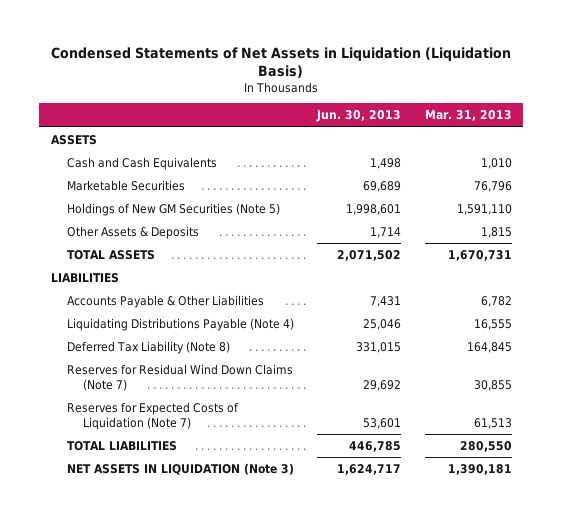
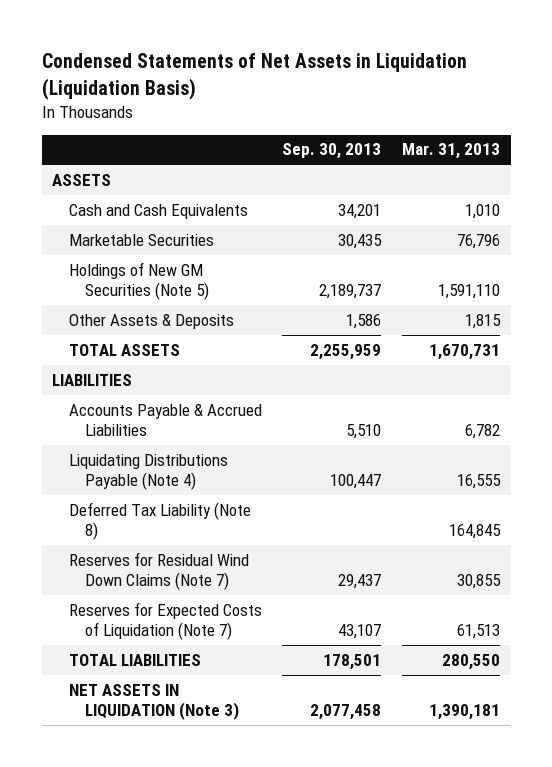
- | Jun. 30, 2013 | Mar. 31, 2013
+ | Sep. 30, 2013 | Mar. 31, 2013
- Accounts Payable & Other Liabilities | 7,431 | 6,782
+ Accounts Payable & Accrued Liabilities | 5,510 | 6,782

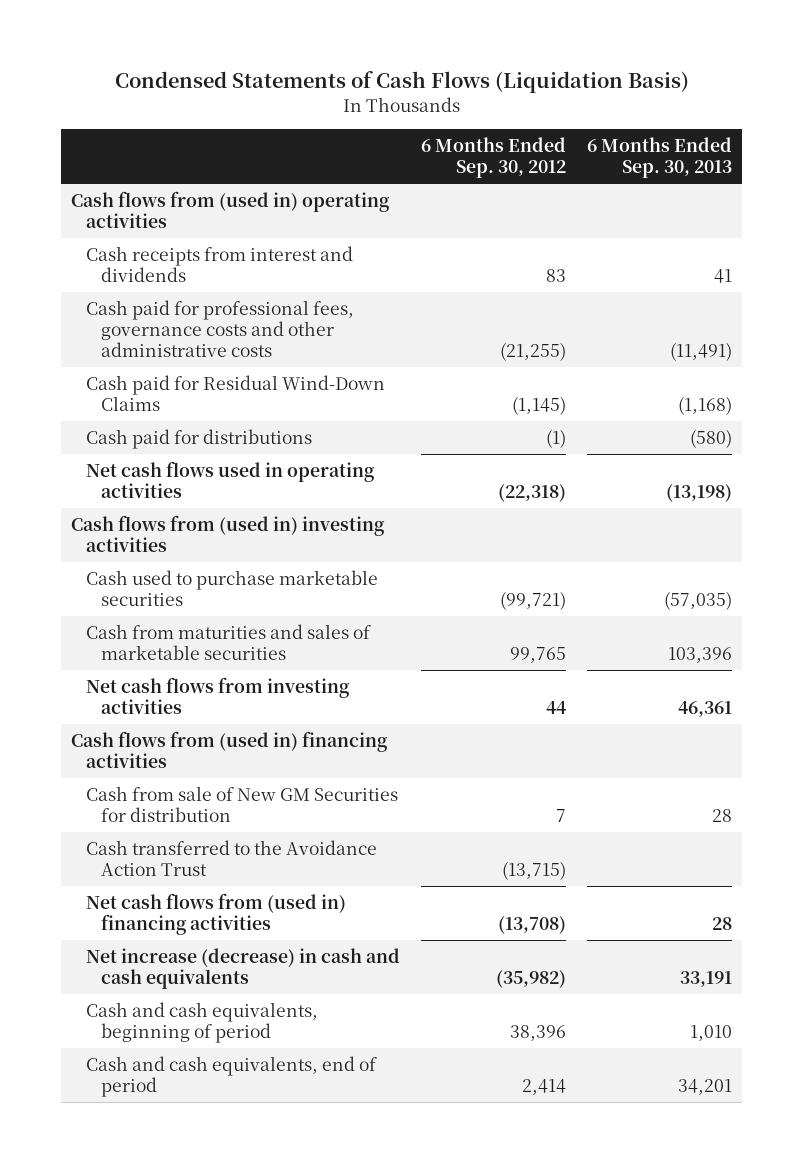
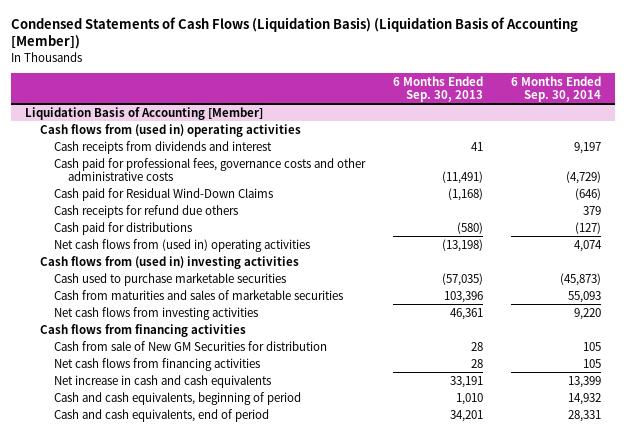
- Condensed Statements of Cash Flows (Liquidation Basis)
+ Condensed Statements of Cash Flows (Liquidation Basis) (Liquidation Basis of Accounting [Member])
- | 6 Months Ended Sep. 30, 2012 | 6 Months Ended Sep. 30, 2013
+ | 6 Months Ended Sep. 30, 2013 | 6 Months Ended Sep. 30, 2014
+ Liquidation Basis of Accounting [Member]
- Cash receipts from interest and dividends | 83 | 41
+ Cash receipts from dividends and interest | 41 | 9,197
+ Cash receipts for refund due others | | 379
- Net cash flows used in operating activities | (22,318) | (13,198)
+ Net cash flows from (used in) operating activities | (13,198) | 4,074
- Cash flows from (used in) financing activities
+ Cash flows from financing activities
- Cash transferred to the Avoidance Action Trust | (13,715) |
- Net cash flows from (used in) financing activities | (13,708) | 28
- Net increase (decrease) in cash and cash equivalents | (35,982) | 33,191
+ Net cash flows from financing activities | 28 | 105
+ Net increase in cash and cash equivalents | 33,191 | 13,399

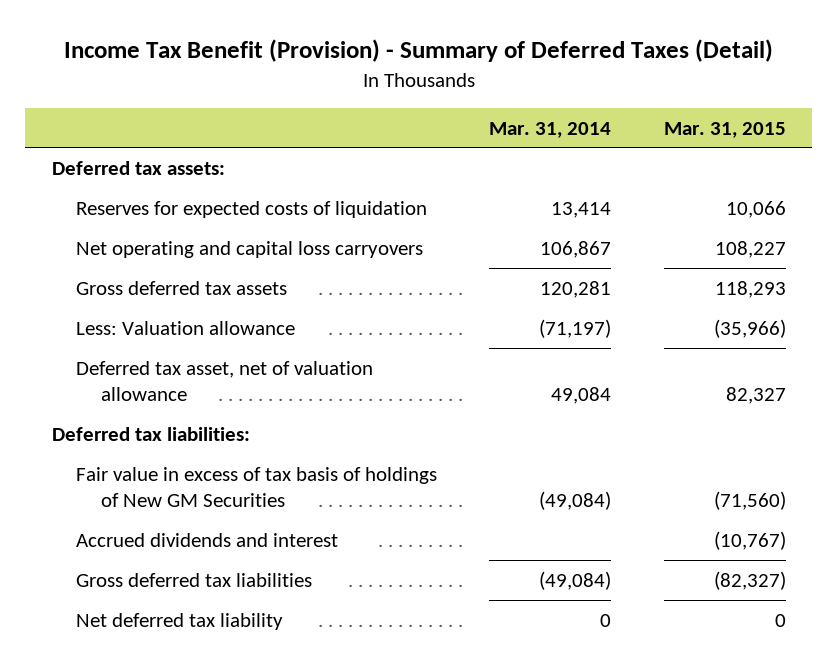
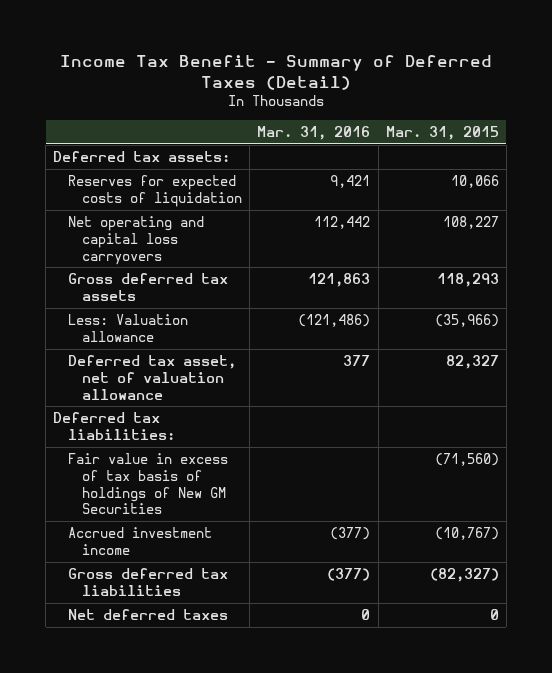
- Income Tax Benefit (Provision) - Summary of Deferred Taxes (Detail)
+ Income Tax Benefit - Summary of Deferred Taxes (Detail)
- | Mar. 31, 2014 | Mar. 31, 2015
+ | Mar. 31, 2016 | Mar. 31, 2015
- Accrued dividends and interest | | (10,767)
+ Accrued investment income | (377) | (10,767)
- Net deferred tax liability | 0 | 0
+ Net deferred taxes | 0 | 0

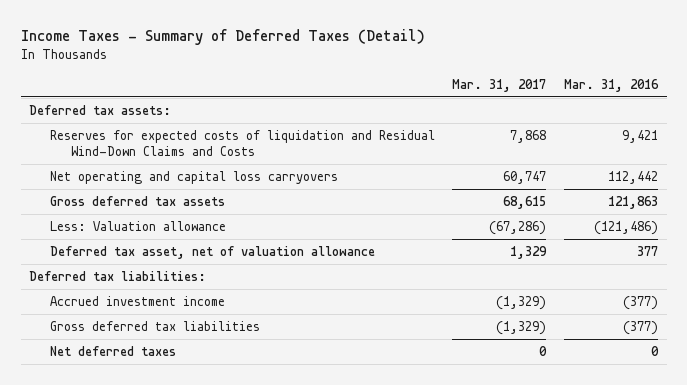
- Income Tax Benefit - Summary of Deferred Taxes (Detail)
+ Income Taxes - Summary of Deferred Taxes (Detail)
- | Mar. 31, 2016 | Mar. 31, 2015
+ | Mar. 31, 2017 | Mar. 31, 2016
- Reserves for expected costs of liquidation | 9,421 | 10,066
+ Reserves for expected costs of liquidation and Residual Wind-Down Claims and Costs | 7,868 | 9,421
- Fair value in excess of tax basis of holdings of New GM Securities | | (71,560)

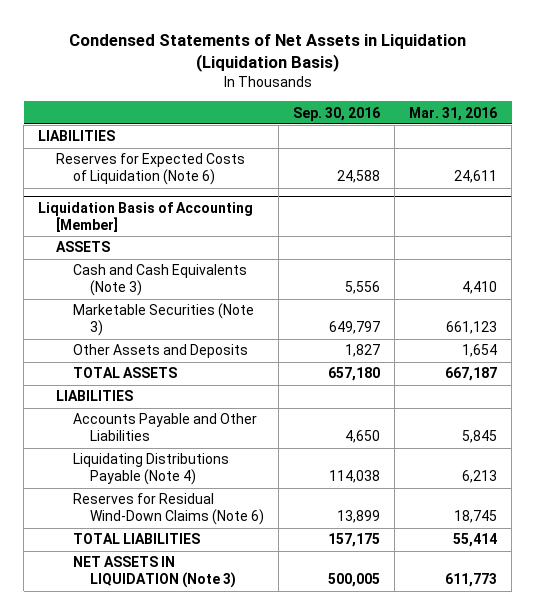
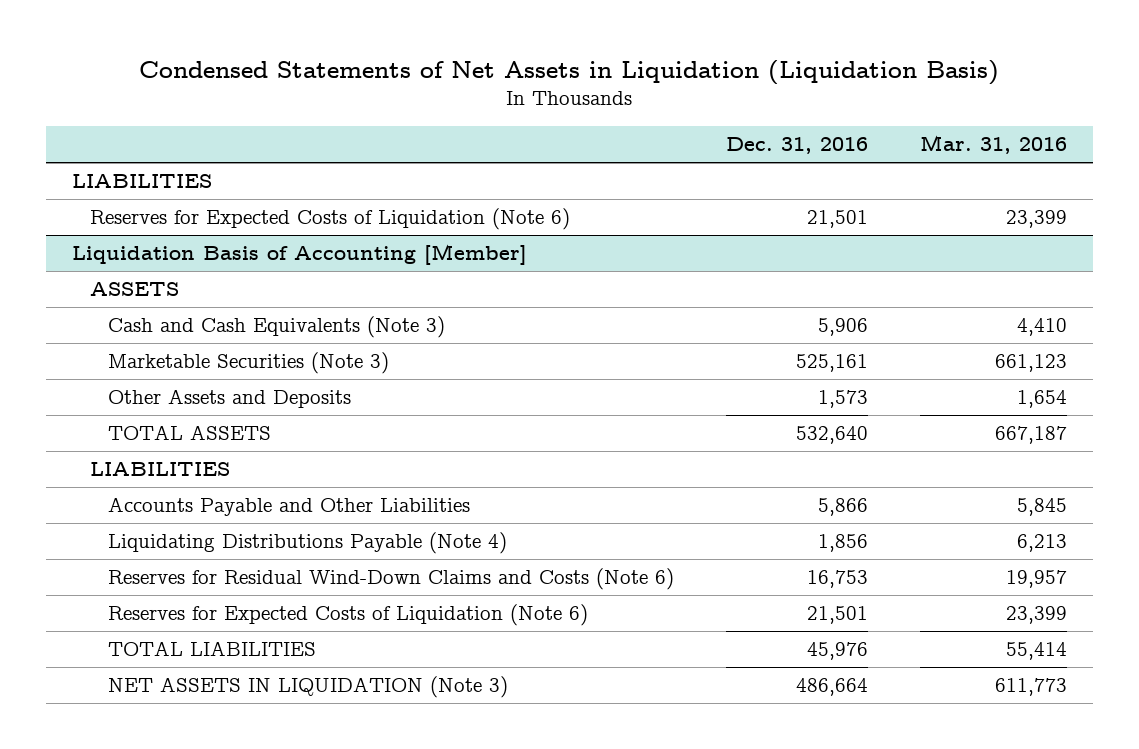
- | Sep. 30, 2016 | Mar. 31, 2016
+ | Dec. 31, 2016 | Mar. 31, 2016
- Reserves for Expected Costs of Liquidation (Note 6) | 24,588 | 24,611
+ Reserves for Expected Costs of Liquidation (Note 6) | 21,501 | 23,399
@ Liquidation Basis of Accounting [Member]
- Reserves for Residual Wind-Down Claims (Note 6) | 13,899 | 18,745
+ Reserves for Residual Wind-Down Claims and Costs (Note 6) | 16,753 | 19,957
+ Reserves for Expected Costs of Liquidation (Note 6) | 21,501 | 23,399

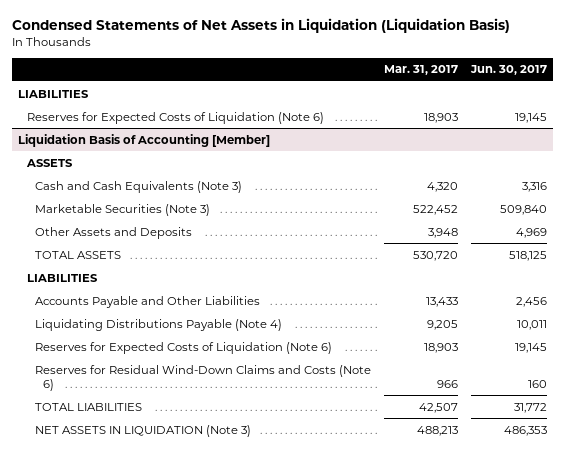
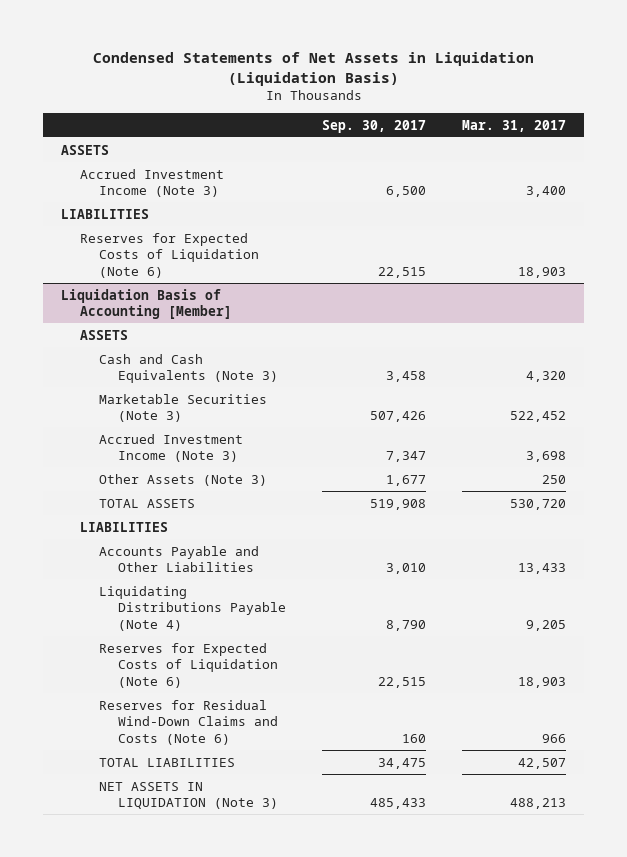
- | Mar. 31, 2017 | Jun. 30, 2017
+ | Sep. 30, 2017 | Mar. 31, 2017
+ ASSETS
+ Accrued Investment Income (Note 3) | 6,500 | 3,400
@ Liquidation Basis of Accounting [Member]
- Other Assets and Deposits | 3,948 | 4,969
+ Accrued Investment Income (Note 3) | 7,347 | 3,698
+ Other Assets (Note 3) | 1,677 | 250

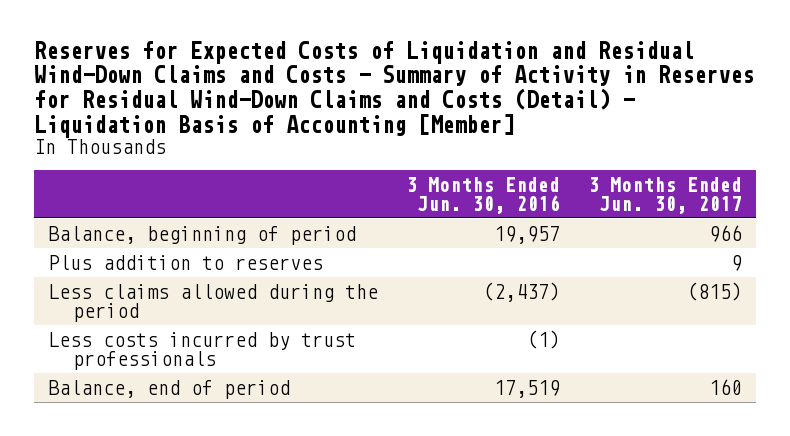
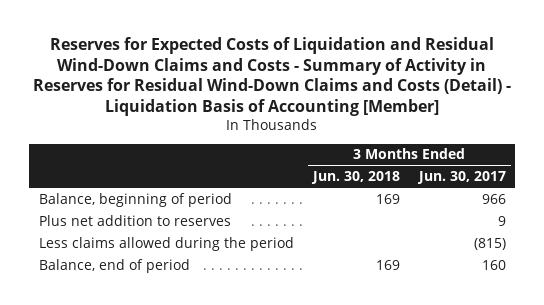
- | 3 Months Ended Jun. 30, 2016 | 3 Months Ended Jun. 30, 2017
+ | 3 Months Ended Jun. 30, 2018 | 3 Months Ended Jun. 30, 2017
- Plus addition to reserves | | 9
+ Plus net addition to reserves | | 9
- Less costs incurred by trust professionals | (1) |

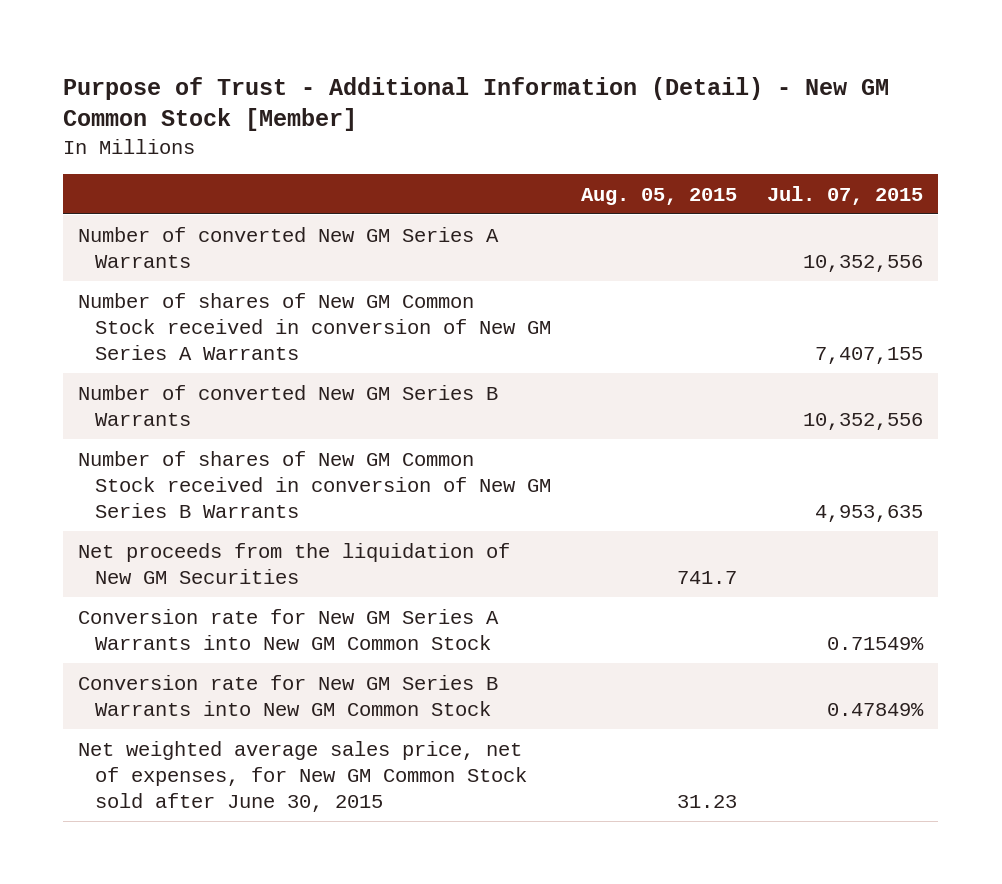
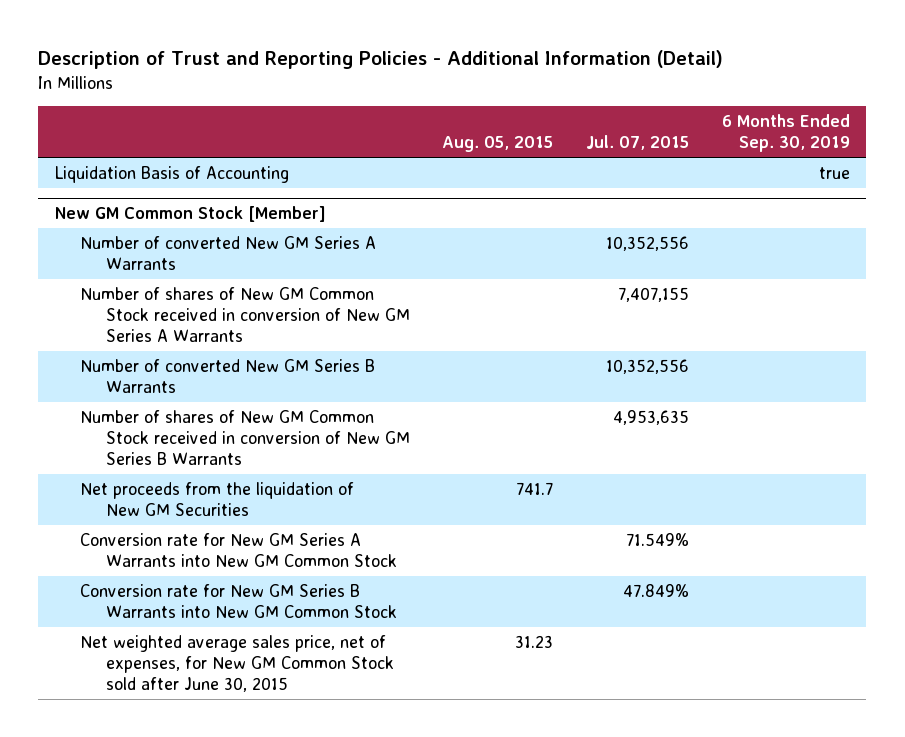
- Purpose of Trust - Additional Information (Detail) - New GM Common Stock [Member]
+ Description of Trust and Reporting Policies - Additional Information (Detail)
- | Aug. 05, 2015 | Jul. 07, 2015
+ | Aug. 05, 2015 | Jul. 07, 2015 | 6 Months Ended Sep. 30, 2019
+ Liquidation Basis of Accounting | | | true
+ New GM Common Stock [Member]
- Conversion rate for New GM Series A Warrants into New GM Common Stock | | 0.71549%
- Conversion rate for New GM Series B Warrants into New GM Common Stock | | 0.47849%
+ Conversion rate for New GM Series A Warrants into New GM Common Stock | | 71.549% |
+ Conversion rate for New GM Series B Warrants into New GM Common Stock | | 47.849% |

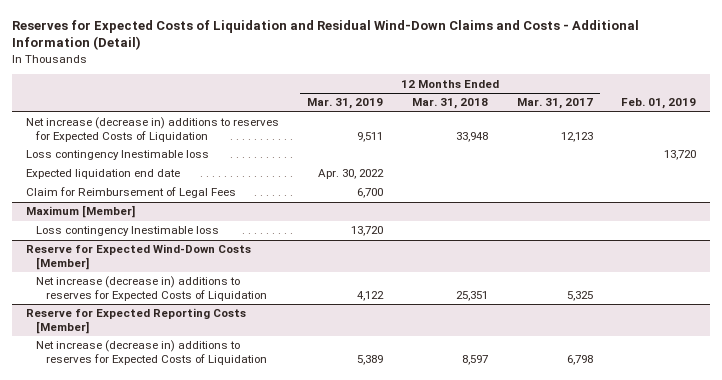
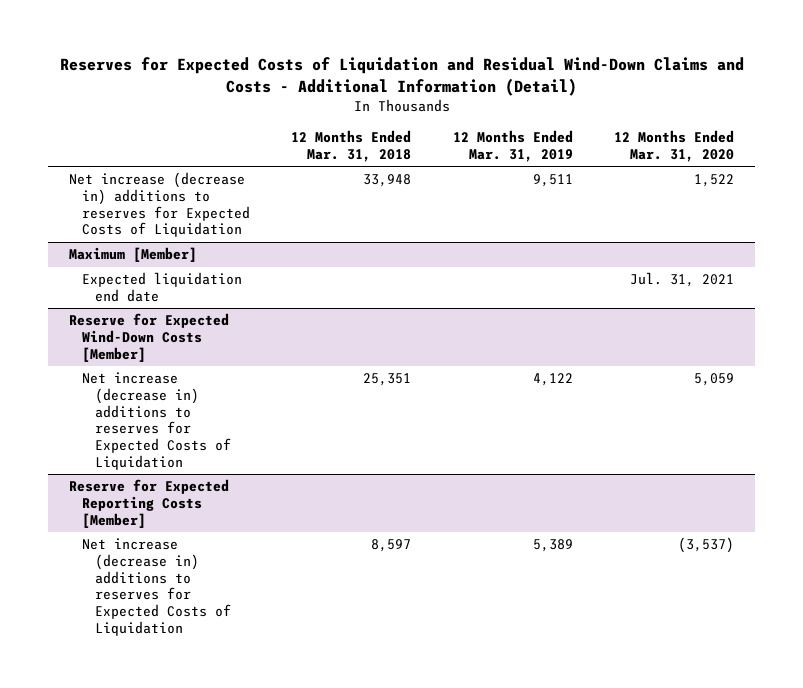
- | 12 Months Ended Mar. 31, 2019 | 12 Months Ended Mar. 31, 2018 | 12 Months Ended Mar. 31, 2017 | Feb. 01, 2019
+ | 12 Months Ended Mar. 31, 2018 | 12 Months Ended Mar. 31, 2019 | 12 Months Ended Mar. 31, 2020
- Loss contingency Inestimable loss | | | | 13,720
- Expected liquidation end date | Apr. 30, 2022 | | |
- Claim for Reimbursement of Legal Fees | 6,700 | | |
@ Maximum [Member]
- Loss contingency Inestimable loss | 13,720 | | |
+ Expected liquidation end date | | | Jul. 31, 2021

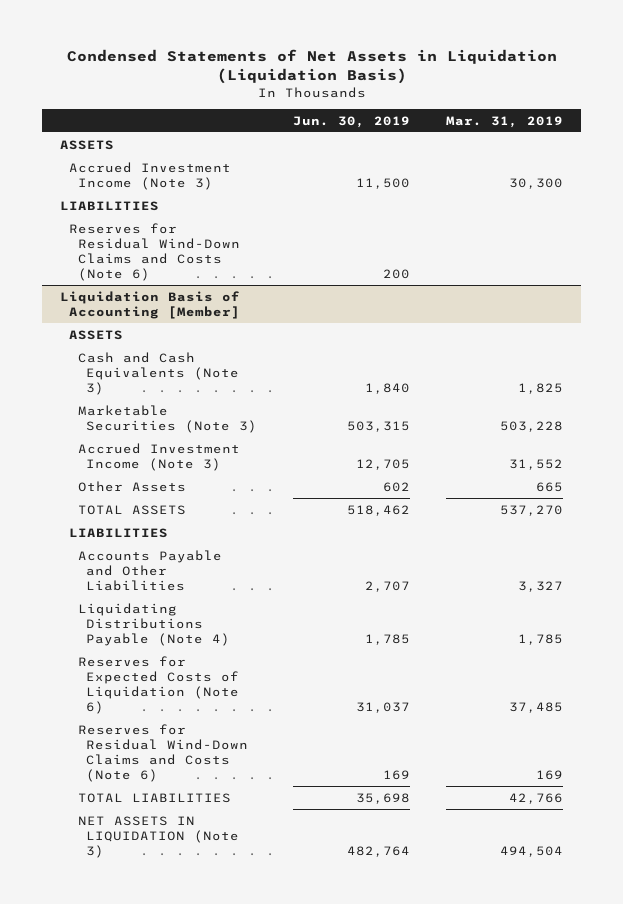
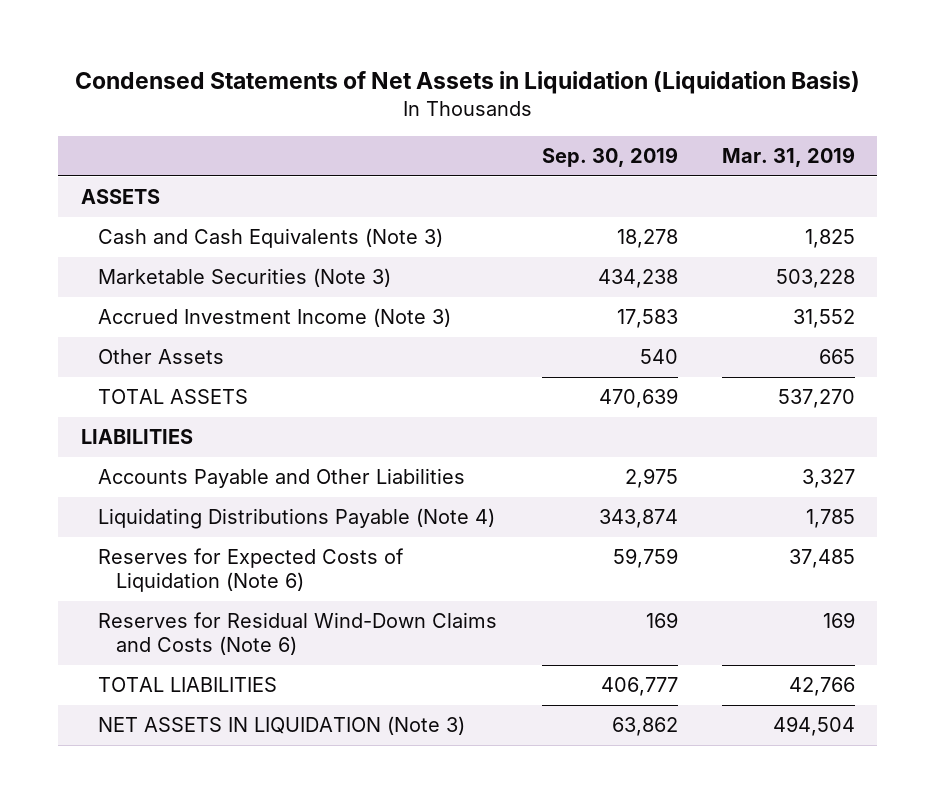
- | Jun. 30, 2019 | Mar. 31, 2019
+ | Sep. 30, 2019 | Mar. 31, 2019
- Accrued Investment Income (Note 3) | 11,500 | 30,300
- LIABILITIES
- Reserves for Residual Wind-Down Claims and Costs (Note 6) | 200 |
- Liquidation Basis of Accounting [Member]
- ASSETS

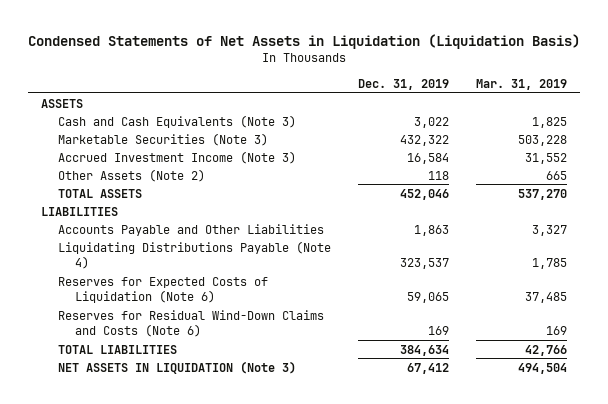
- | Sep. 30, 2019 | Mar. 31, 2019
+ | Dec. 31, 2019 | Mar. 31, 2019
- Other Assets | 540 | 665
+ Other Assets (Note 2) | 118 | 665

